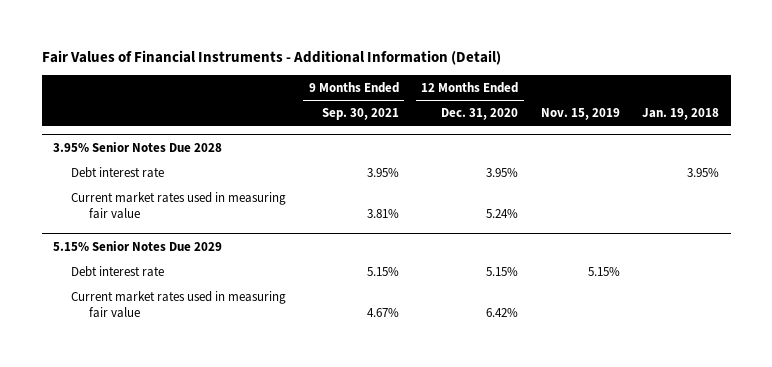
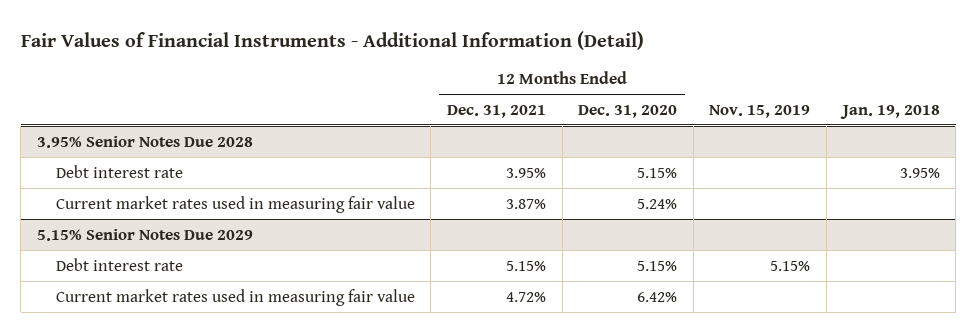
- | 9 Months Ended Sep. 30, 2021 | 12 Months Ended Dec. 31, 2020 | Nov. 15, 2019 | Jan. 19, 2018
+ | 12 Months Ended Dec. 31, 2021 | 12 Months Ended Dec. 31, 2020 | Nov. 15, 2019 | Jan. 19, 2018
@ 3.95% Senior Notes Due 2028
- Debt interest rate | 3.95% | 3.95% | | 3.95%
+ Debt interest rate | 3.95% | 5.15% | | 3.95%

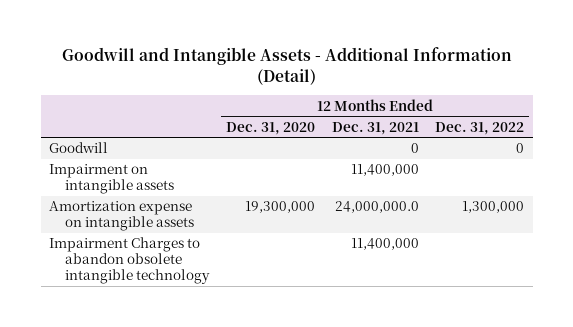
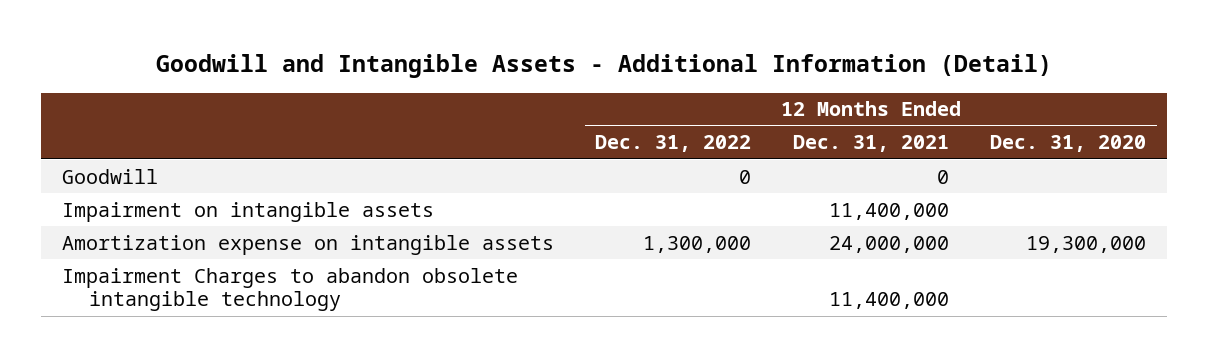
- | 12 Months Ended Dec. 31, 2020 | 12 Months Ended Dec. 31, 2021 | 12 Months Ended Dec. 31, 2022
+ | 12 Months Ended Dec. 31, 2022 | 12 Months Ended Dec. 31, 2021 | 12 Months Ended Dec. 31, 2020
- Amortization expense on intangible assets | 19,300,000 | 24,000,000.0 | 1,300,000
+ Amortization expense on intangible assets | 1,300,000 | 24,000,000 | 19,300,000

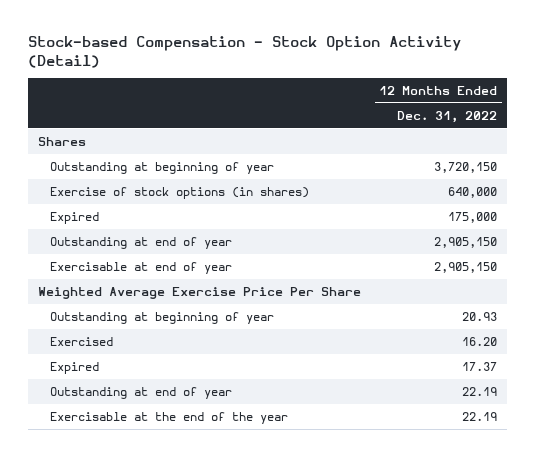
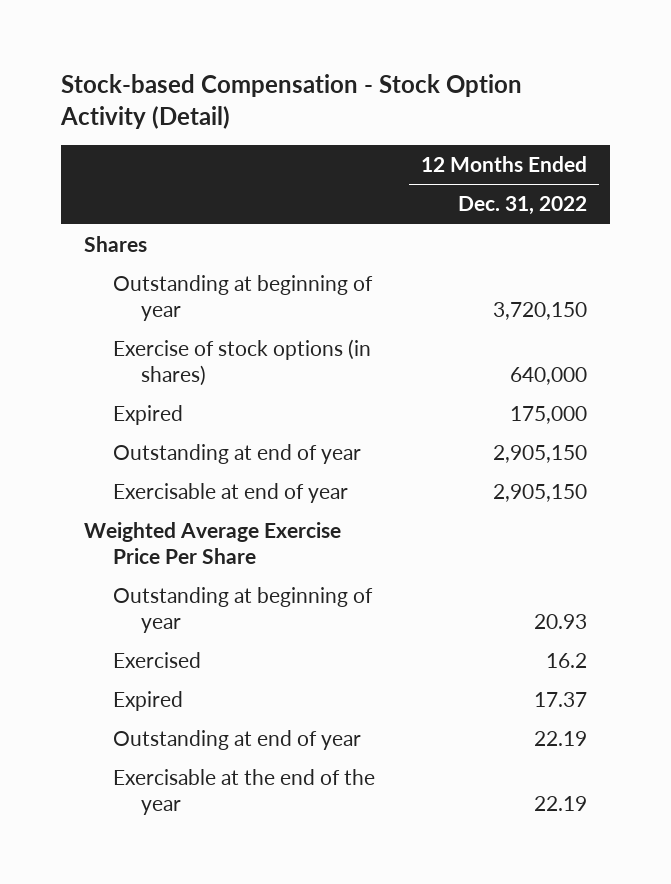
- Exercised | 16.20
+ Exercised | 16.2

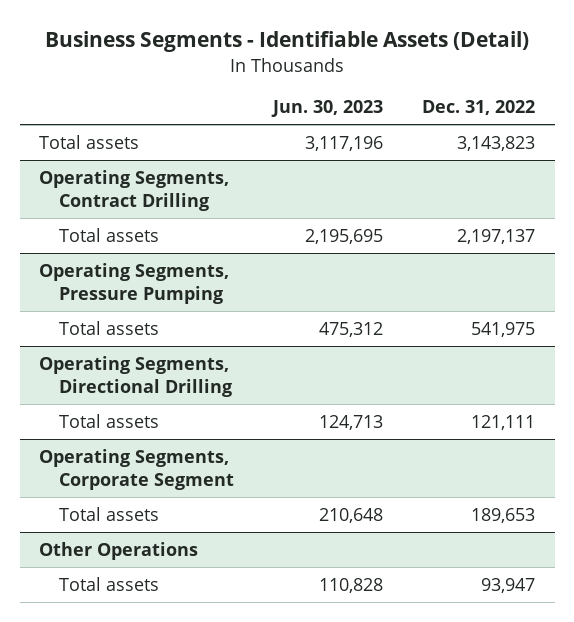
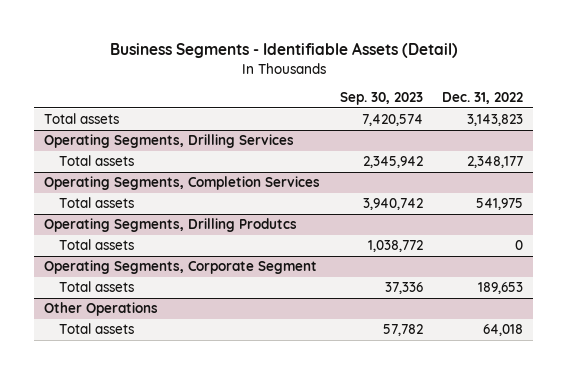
- | Jun. 30, 2023 | Dec. 31, 2022
+ | Sep. 30, 2023 | Dec. 31, 2022
- Operating Segments, Contract Drilling
- Total assets | 2,195,695 | 2,197,137
- Operating Segments, Pressure Pumping
+ Operating Segments, Drilling Services
+ Total assets | 2,345,942 | 2,348,177
+ Operating Segments, Completion Services
- Operating Segments, Directional Drilling
- Total assets | 124,713 | 121,111
+ Operating Segments, Drilling Produtcs
+ Total assets | 1,038,772 | 0
@ Other Operations
- Total assets | 110,828 | 93,947
+ Total assets | 57,782 | 64,018

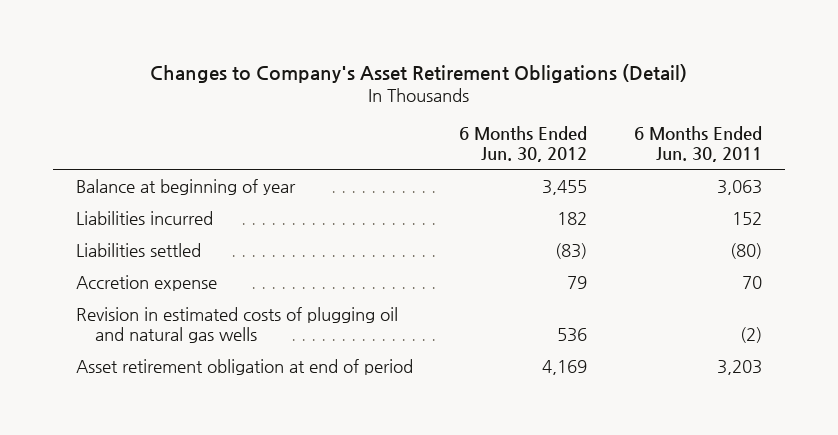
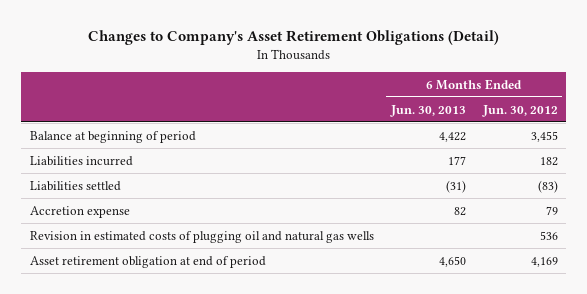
- | 6 Months Ended Jun. 30, 2012 | 6 Months Ended Jun. 30, 2011
+ | 6 Months Ended Jun. 30, 2013 | 6 Months Ended Jun. 30, 2012
- Balance at beginning of year | 3,455 | 3,063
+ Balance at beginning of period | 4,422 | 3,455

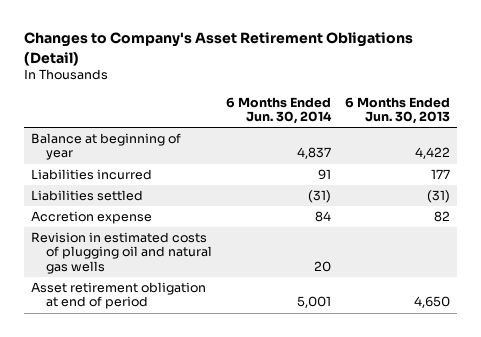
- | 6 Months Ended Jun. 30, 2013 | 6 Months Ended Jun. 30, 2012
+ | 6 Months Ended Jun. 30, 2014 | 6 Months Ended Jun. 30, 2013
- Balance at beginning of period | 4,422 | 3,455
+ Balance at beginning of year | 4,837 | 4,422

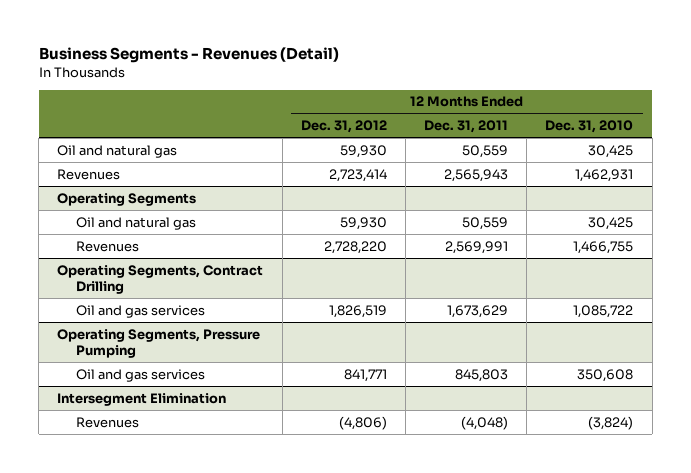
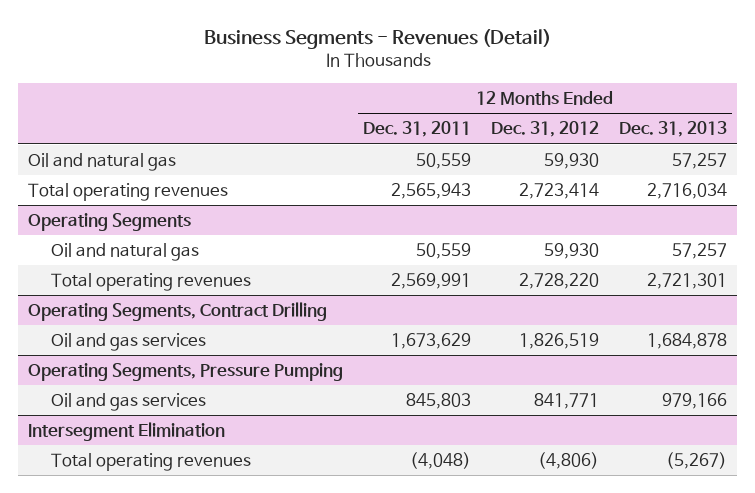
- | 12 Months Ended Dec. 31, 2012 | 12 Months Ended Dec. 31, 2011 | 12 Months Ended Dec. 31, 2010
+ | 12 Months Ended Dec. 31, 2011 | 12 Months Ended Dec. 31, 2012 | 12 Months Ended Dec. 31, 2013
- Revenues | 2,723,414 | 2,565,943 | 1,462,931
+ Total operating revenues | 2,565,943 | 2,723,414 | 2,716,034
@ Operating Segments
- Revenues | 2,728,220 | 2,569,991 | 1,466,755
+ Total operating revenues | 2,569,991 | 2,728,220 | 2,721,301
@ Intersegment Elimination
- Revenues | (4,806) | (4,048) | (3,824)
+ Total operating revenues | (4,048) | (4,806) | (5,267)

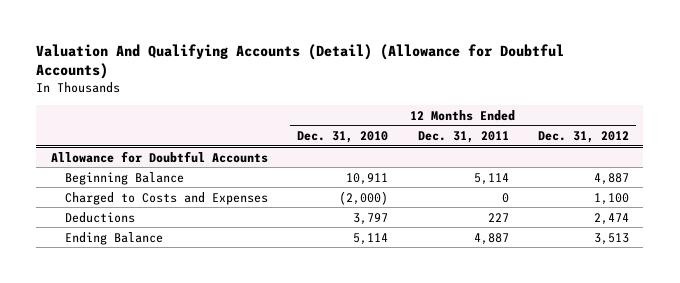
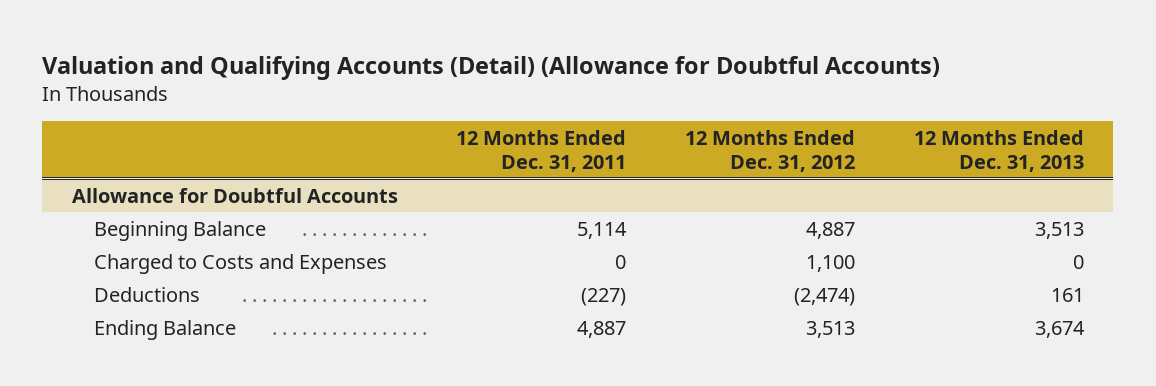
- Valuation And Qualifying Accounts (Detail) (Allowance for Doubtful Accounts)
+ Valuation and Qualifying Accounts (Detail) (Allowance for Doubtful Accounts)
- | 12 Months Ended Dec. 31, 2010 | 12 Months Ended Dec. 31, 2011 | 12 Months Ended Dec. 31, 2012
+ | 12 Months Ended Dec. 31, 2011 | 12 Months Ended Dec. 31, 2012 | 12 Months Ended Dec. 31, 2013
@ Allowance for Doubtful Accounts
- Deductions | 3,797 | 227 | 2,474
+ Deductions | (227) | (2,474) | 161

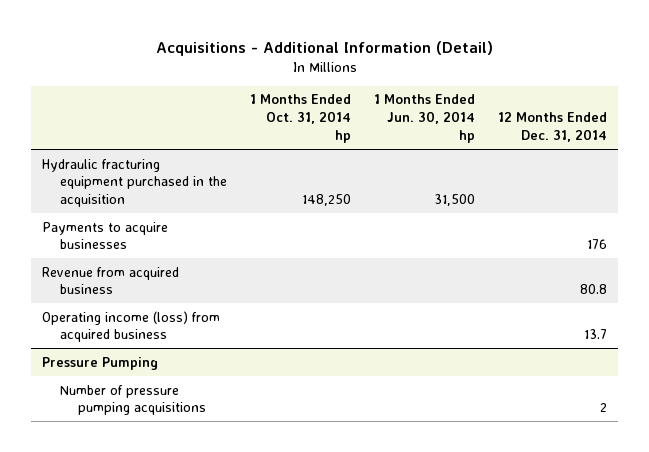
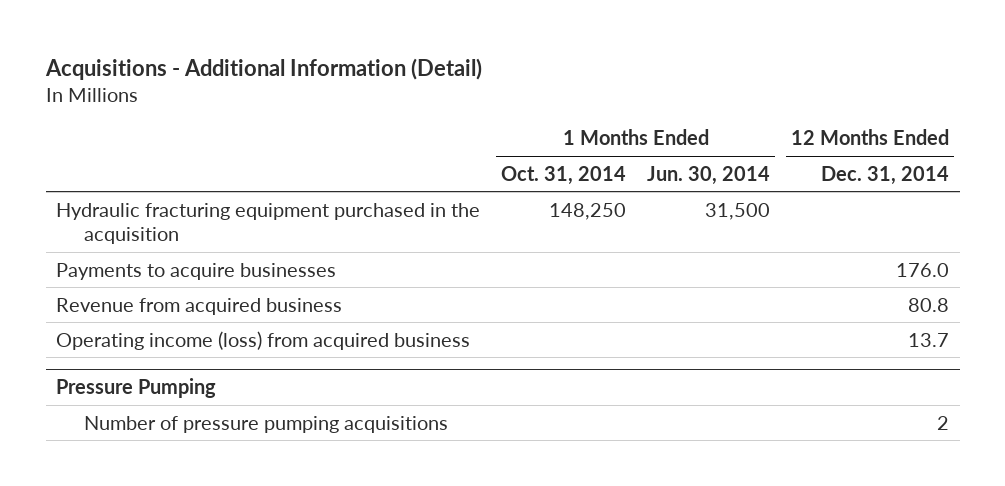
- | 1 Months Ended Oct. 31, 2014 hp | 1 Months Ended Jun. 30, 2014 hp | 12 Months Ended Dec. 31, 2014
+ | 1 Months Ended Oct. 31, 2014 | 1 Months Ended Jun. 30, 2014 | 12 Months Ended Dec. 31, 2014
- Payments to acquire businesses | | | 176
+ Payments to acquire businesses | | | 176.0

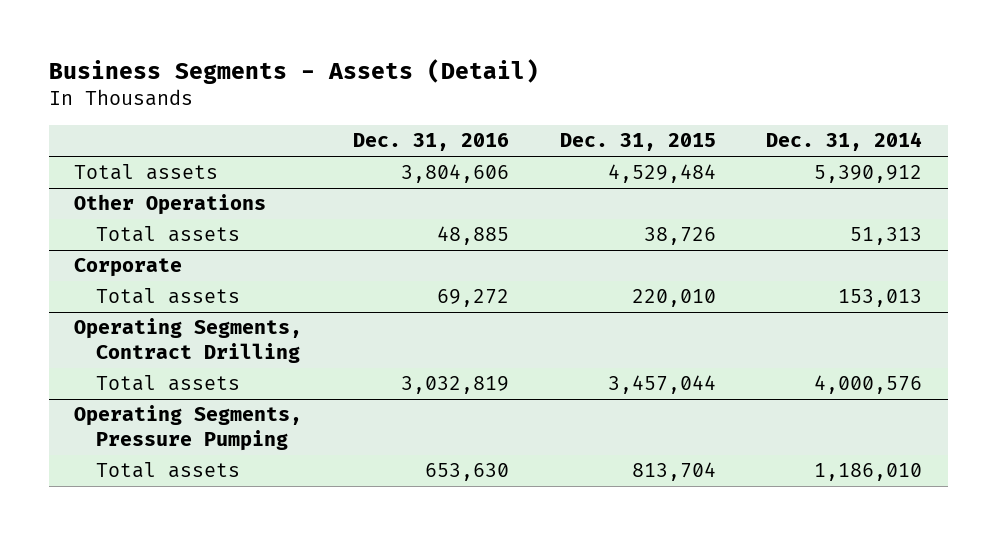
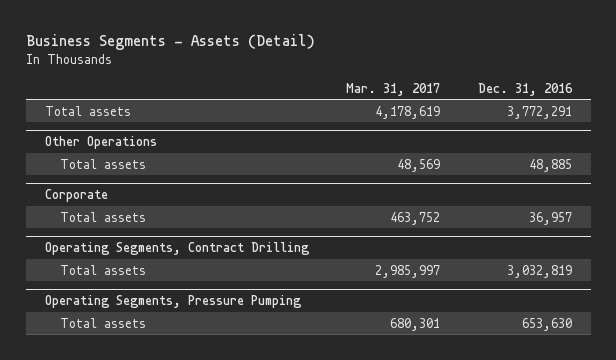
- | Dec. 31, 2016 | Dec. 31, 2015 | Dec. 31, 2014
+ | Mar. 31, 2017 | Dec. 31, 2016
- Total assets | 3,804,606 | 4,529,484 | 5,390,912
+ Total assets | 4,178,619 | 3,772,291
@ Corporate
- Total assets | 69,272 | 220,010 | 153,013
+ Total assets | 463,752 | 36,957

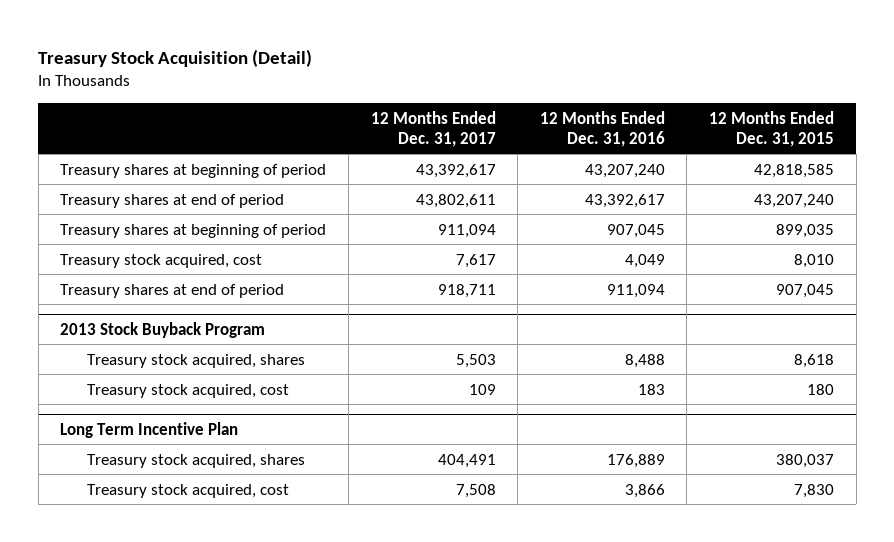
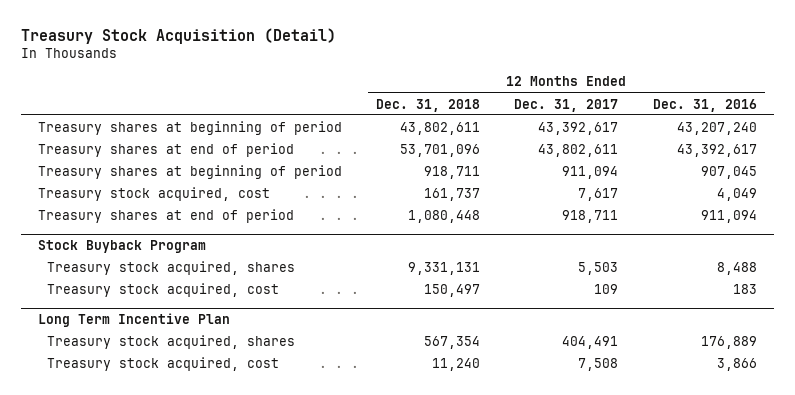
- | 12 Months Ended Dec. 31, 2017 | 12 Months Ended Dec. 31, 2016 | 12 Months Ended Dec. 31, 2015
+ | 12 Months Ended Dec. 31, 2018 | 12 Months Ended Dec. 31, 2017 | 12 Months Ended Dec. 31, 2016
- 2013 Stock Buyback Program
+ Stock Buyback Program

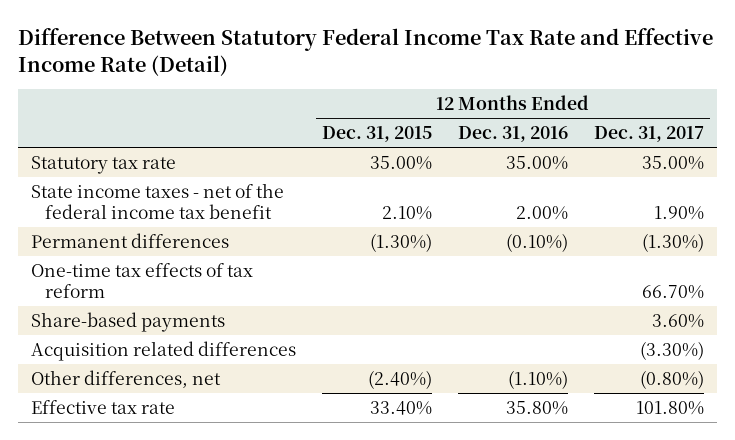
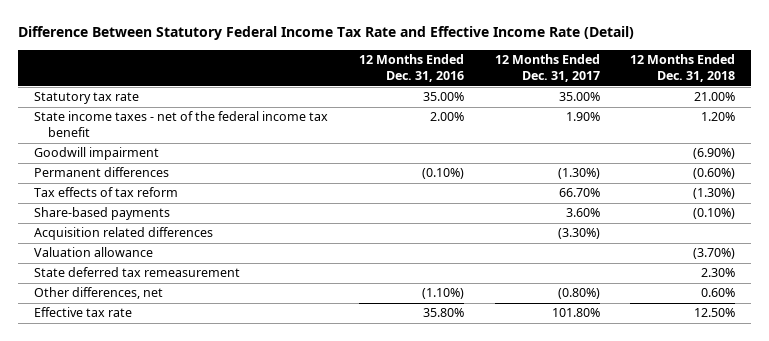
- | 12 Months Ended Dec. 31, 2015 | 12 Months Ended Dec. 31, 2016 | 12 Months Ended Dec. 31, 2017
+ | 12 Months Ended Dec. 31, 2016 | 12 Months Ended Dec. 31, 2017 | 12 Months Ended Dec. 31, 2018
+ Goodwill impairment | | | (6.90%)
- One-time tax effects of tax reform | | | 66.70%
+ Tax effects of tax reform | | 66.70% | (1.30%)
+ Valuation allowance | | | (3.70%)
+ State deferred tax remeasurement | | | 2.30%

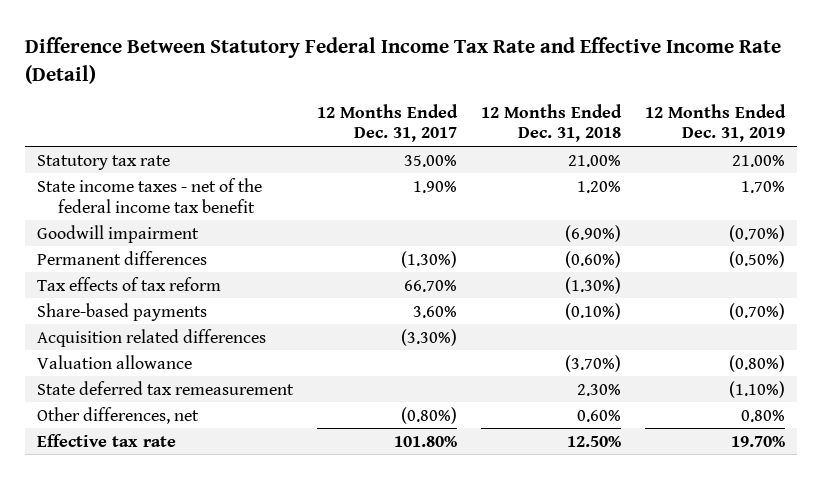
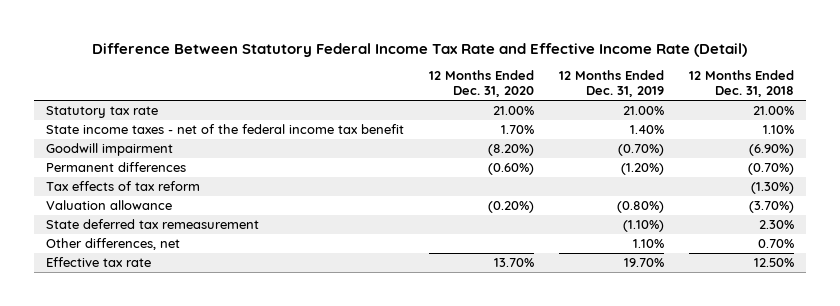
- | 12 Months Ended Dec. 31, 2017 | 12 Months Ended Dec. 31, 2018 | 12 Months Ended Dec. 31, 2019
+ | 12 Months Ended Dec. 31, 2020 | 12 Months Ended Dec. 31, 2019 | 12 Months Ended Dec. 31, 2018
- State income taxes - net of the federal income tax benefit | 1.90% | 1.20% | 1.70%
+ State income taxes - net of the federal income tax benefit | 1.70% | 1.40% | 1.10%
- Permanent differences | (1.30%) | (0.60%) | (0.50%)
+ Permanent differences | (0.60%) | (1.20%) | (0.70%)
- Share-based payments | 3.60% | (0.10%) | (0.70%)
- Acquisition related differences | (3.30%) | |
- Other differences, net | (0.80%) | 0.60% | 0.80%
+ Other differences, net | | 1.10% | 0.70%

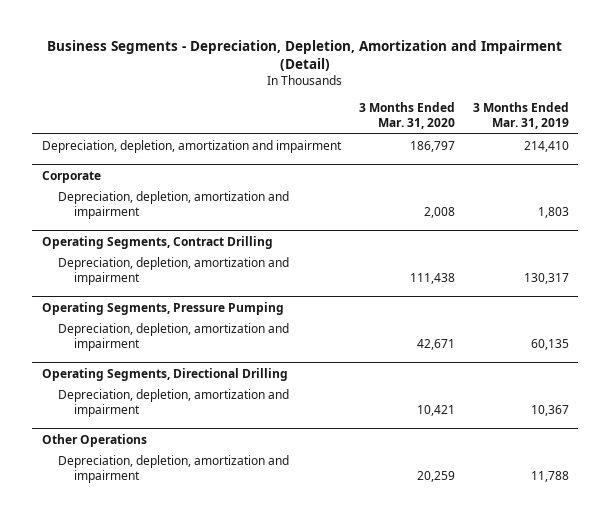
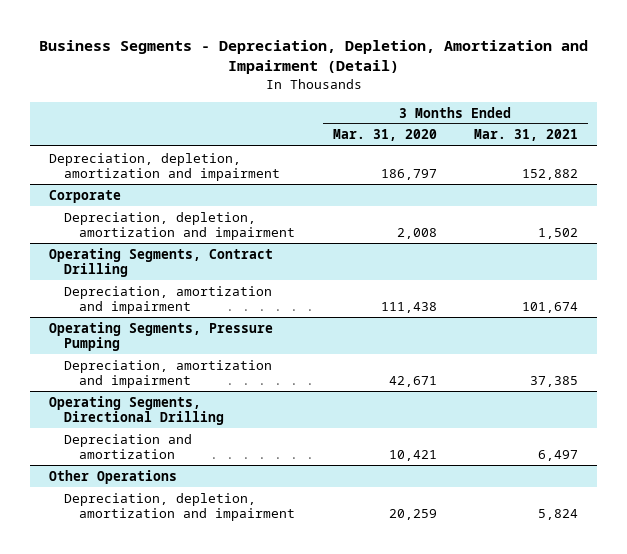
- | 3 Months Ended Mar. 31, 2020 | 3 Months Ended Mar. 31, 2019
+ | 3 Months Ended Mar. 31, 2020 | 3 Months Ended Mar. 31, 2021
@ Operating Segments, Contract Drilling
- Depreciation, depletion, amortization and impairment | 111,438 | 130,317
+ Depreciation, amortization and impairment | 111,438 | 101,674
@ Operating Segments, Pressure Pumping
- Depreciation, depletion, amortization and impairment | 42,671 | 60,135
+ Depreciation, amortization and impairment | 42,671 | 37,385
@ Operating Segments, Directional Drilling
- Depreciation, depletion, amortization and impairment | 10,421 | 10,367
+ Depreciation and amortization | 10,421 | 6,497

